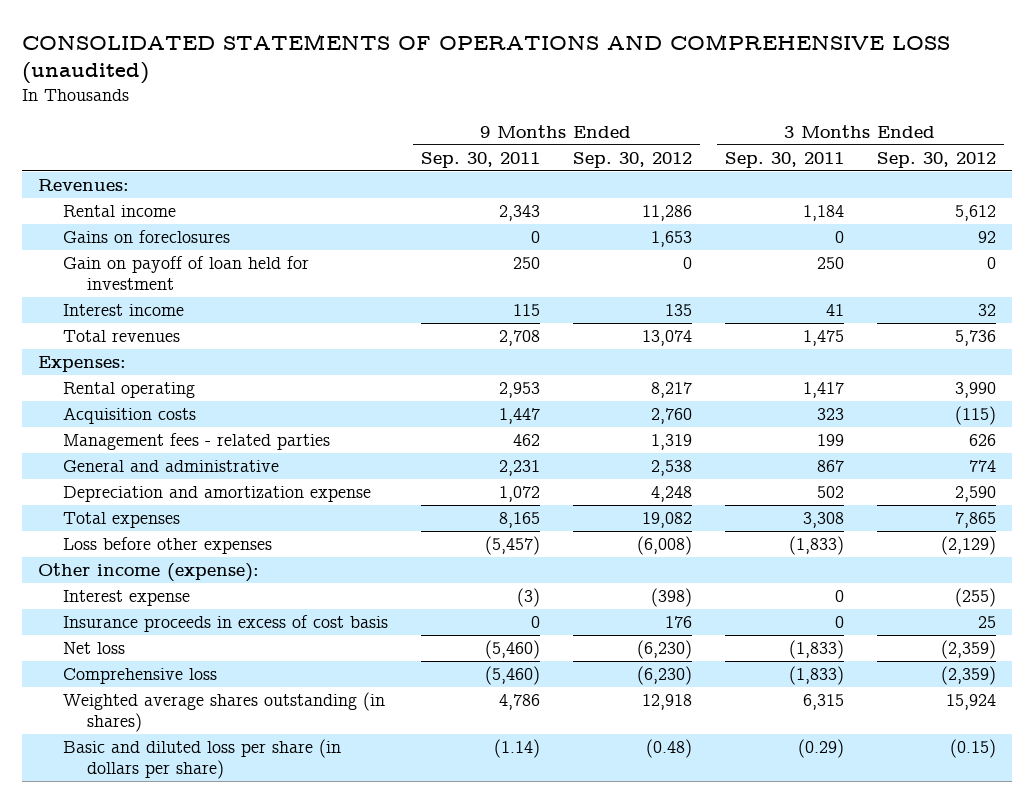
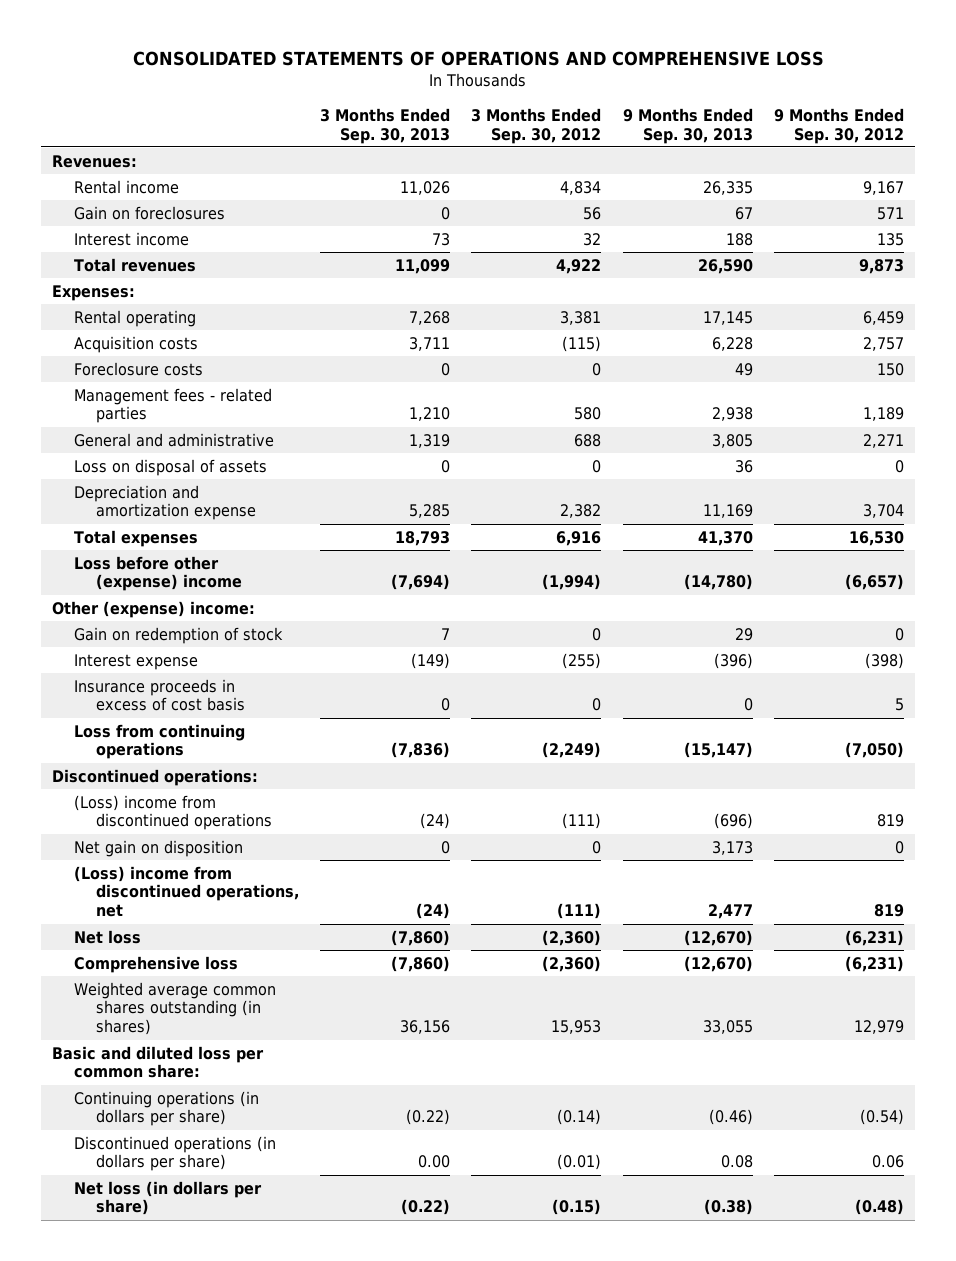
- CONSOLIDATED STATEMENTS OF OPERATIONS AND COMPREHENSIVE LOSS (unaudited)
+ CONSOLIDATED STATEMENTS OF OPERATIONS AND COMPREHENSIVE LOSS
- | 9 Months Ended Sep. 30, 2011 | 9 Months Ended Sep. 30, 2012 | 3 Months Ended Sep. 30, 2011 | 3 Months Ended Sep. 30, 2012
+ | 3 Months Ended Sep. 30, 2013 | 3 Months Ended Sep. 30, 2012 | 9 Months Ended Sep. 30, 2013 | 9 Months Ended Sep. 30, 2012
- Rental income | 2,343 | 11,286 | 1,184 | 5,612
- Gains on foreclosures | 0 | 1,653 | 0 | 92
- Gain on payoff of loan held for investment | 250 | 0 | 250 | 0
+ Rental income | 11,026 | 4,834 | 26,335 | 9,167
+ Gain on foreclosures | 0 | 56 | 67 | 571
- Total revenues | 2,708 | 13,074 | 1,475 | 5,736
+ Total revenues | 11,099 | 4,922 | 26,590 | 9,873
- Rental operating | 2,953 | 8,217 | 1,417 | 3,990
- Acquisition costs | 1,447 | 2,760 | 323 | (115)
- Management fees - related parties | 462 | 1,319 | 199 | 626
- General and administrative | 2,231 | 2,538 | 867 | 774
- Depreciation and amortization expense | 1,072 | 4,248 | 502 | 2,590
- Total expenses | 8,165 | 19,082 | 3,308 | 7,865
- Loss before other expenses | (5,457) | (6,008) | (1,833) | (2,129)
- Other income (expense):
+ Rental operating | 7,268 | 3,381 | 17,145 | 6,459
+ Acquisition costs | 3,711 | (115) | 6,228 | 2,757
+ Foreclosure costs | 0 | 0 | 49 | 150
+ Management fees - related parties | 1,210 | 580 | 2,938 | 1,189
+ General and administrative | 1,319 | 688 | 3,805 | 2,271
+ Loss on disposal of assets | 0 | 0 | 36 | 0
+ Depreciation and amortization expense | 5,285 | 2,382 | 11,169 | 3,704
+ Total expenses | 18,793 | 6,916 | 41,370 | 16,530
+ Loss before other (expense) income | (7,694) | (1,994) | (14,780) | (6,657)
+ Other (expense) income:
+ Gain on redemption of stock | 7 | 0 | 29 | 0
- Insurance proceeds in excess of cost basis | 0 | 176 | 0 | 25
- Net loss | (5,460) | (6,230) | (1,833) | (2,359)
- Comprehensive loss | (5,460) | (6,230) | (1,833) | (2,359)
- Weighted average shares outstanding (in shares) | 4,786 | 12,918 | 6,315 | 15,924
- Basic and diluted loss per share (in dollars per share) | (1.14) | (0.48) | (0.29) | (0.15)
+ Insurance proceeds in excess of cost basis | 0 | 0 | 0 | 5
+ Loss from continuing operations | (7,836) | (2,249) | (15,147) | (7,050)
+ Discontinued operations:
+ (Loss) income from discontinued operations | (24) | (111) | (696) | 819
+ Net gain on disposition | 0 | 0 | 3,173 | 0
+ (Loss) income from discontinued operations, net | (24) | (111) | 2,477 | 819
+ Net loss | (7,860) | (2,360) | (12,670) | (6,231)
+ Comprehensive loss | (7,860) | (2,360) | (12,670) | (6,231)
+ Weighted average common shares outstanding (in shares) | 36,156 | 15,953 | 33,055 | 12,979
+ Basic and diluted loss per common share:
+ Continuing operations (in dollars per share) | (0.22) | (0.14) | (0.46) | (0.54)
+ Discontinued operations (in dollars per share) | 0.00 | (0.01) | 0.08 | 0.06
+ Net loss (in dollars per share) | (0.22) | (0.15) | (0.38) | (0.48)

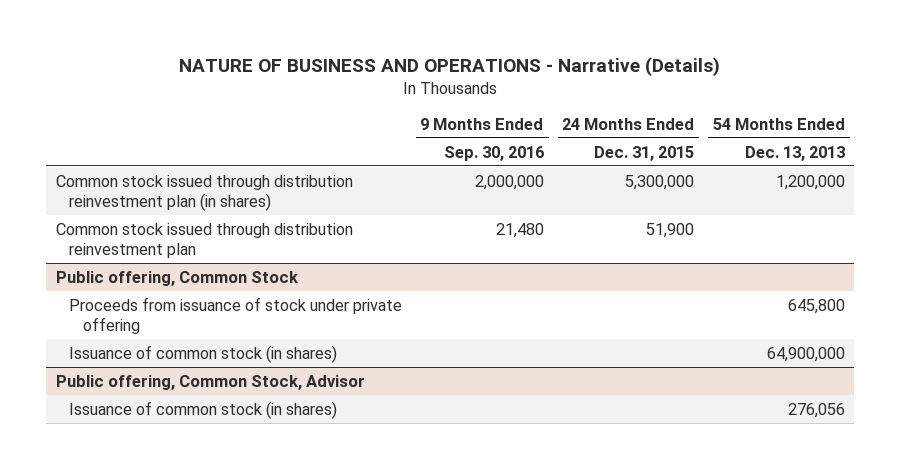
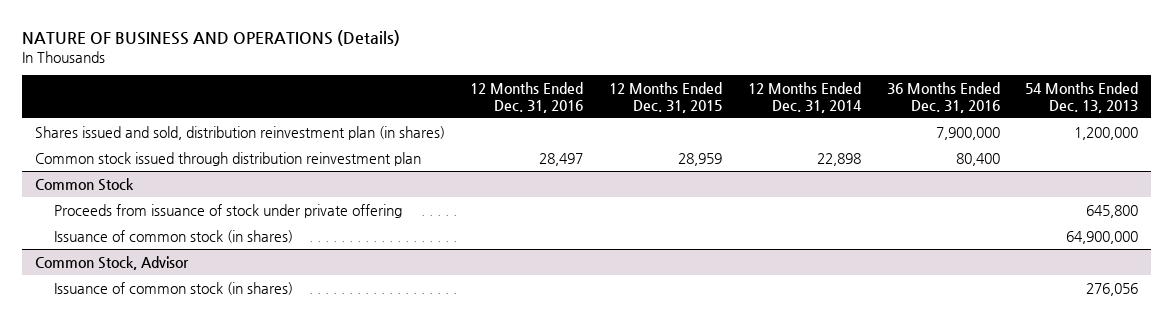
- NATURE OF BUSINESS AND OPERATIONS - Narrative (Details)
+ NATURE OF BUSINESS AND OPERATIONS (Details)
- | 9 Months Ended Sep. 30, 2016 | 24 Months Ended Dec. 31, 2015 | 54 Months Ended Dec. 13, 2013
+ | 12 Months Ended Dec. 31, 2016 | 12 Months Ended Dec. 31, 2015 | 12 Months Ended Dec. 31, 2014 | 36 Months Ended Dec. 31, 2016 | 54 Months Ended Dec. 13, 2013
- Common stock issued through distribution reinvestment plan (in shares) | 2,000,000 | 5,300,000 | 1,200,000
+ Shares issued and sold, distribution reinvestment plan (in shares) | | | | 7,900,000 | 1,200,000
- Public offering, Common Stock
+ Common Stock
- Public offering, Common Stock, Advisor
+ Common Stock, Advisor

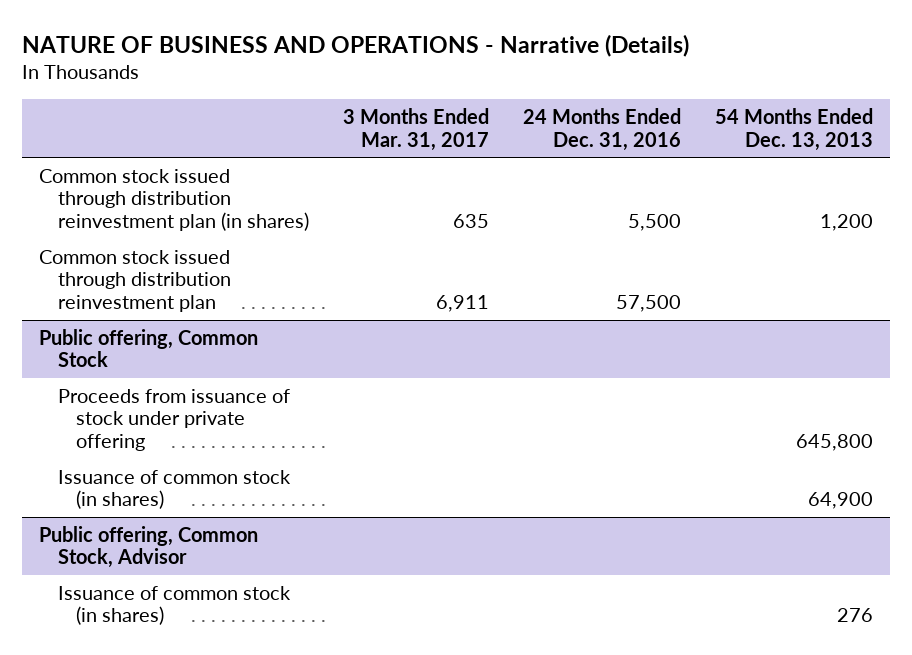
- NATURE OF BUSINESS AND OPERATIONS (Details)
+ NATURE OF BUSINESS AND OPERATIONS - Narrative (Details)
- | 12 Months Ended Dec. 31, 2016 | 12 Months Ended Dec. 31, 2015 | 12 Months Ended Dec. 31, 2014 | 36 Months Ended Dec. 31, 2016 | 54 Months Ended Dec. 13, 2013
+ | 3 Months Ended Mar. 31, 2017 | 24 Months Ended Dec. 31, 2016 | 54 Months Ended Dec. 13, 2013
- Shares issued and sold, distribution reinvestment plan (in shares) | | | | 7,900,000 | 1,200,000
+ Common stock issued through distribution reinvestment plan (in shares) | 635 | 5,500 | 1,200
- Common Stock
+ Public offering, Common Stock
- Issuance of common stock (in shares) | | | | | 64,900,000
- Common Stock, Advisor
- Issuance of common stock (in shares) | | | | | 276,056
+ Issuance of common stock (in shares) | | | 64,900
+ Public offering, Common Stock, Advisor
+ Issuance of common stock (in shares) | | | 276

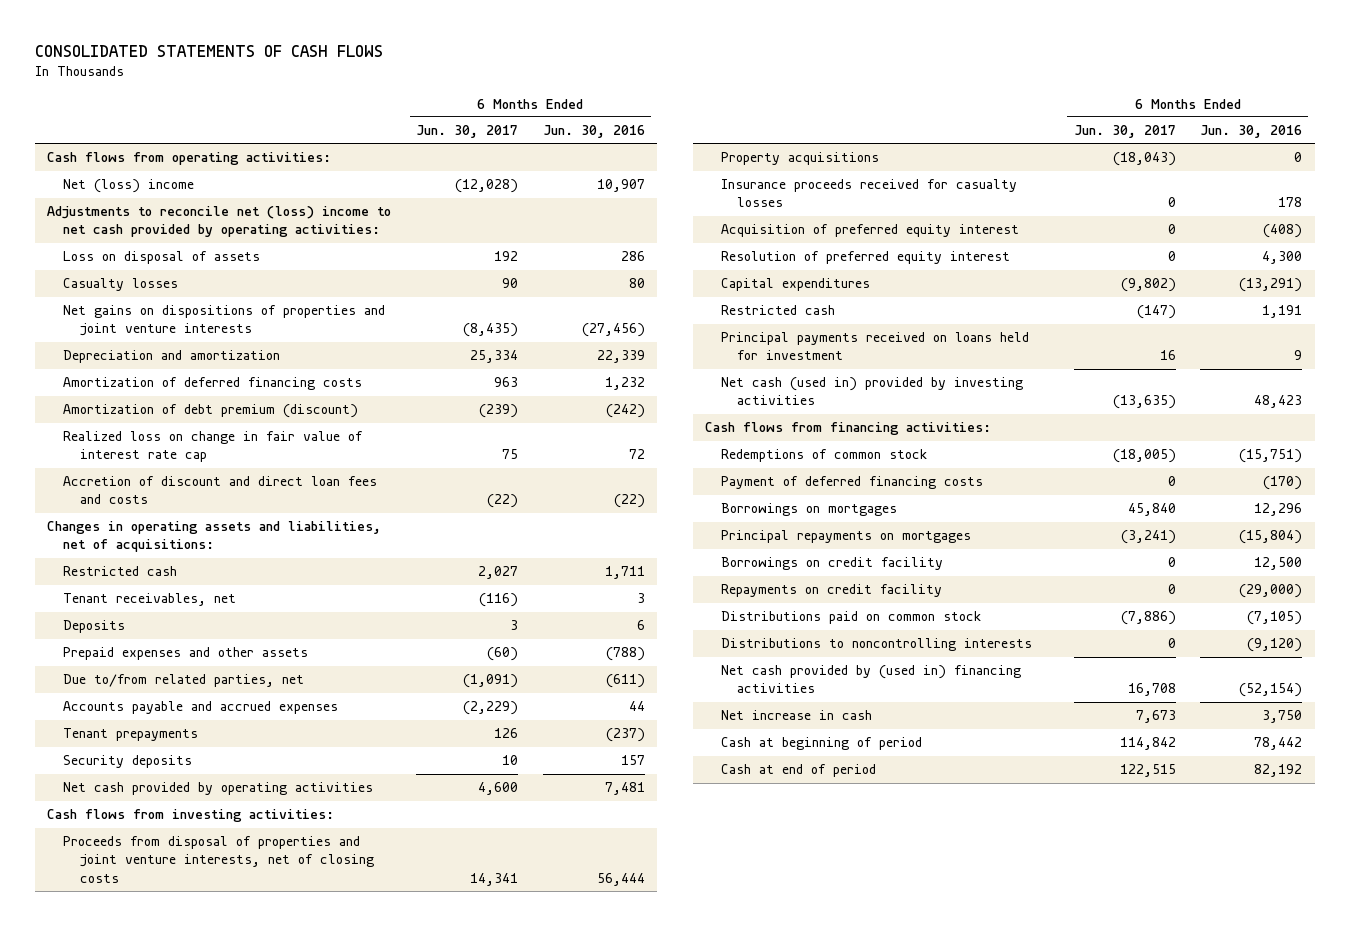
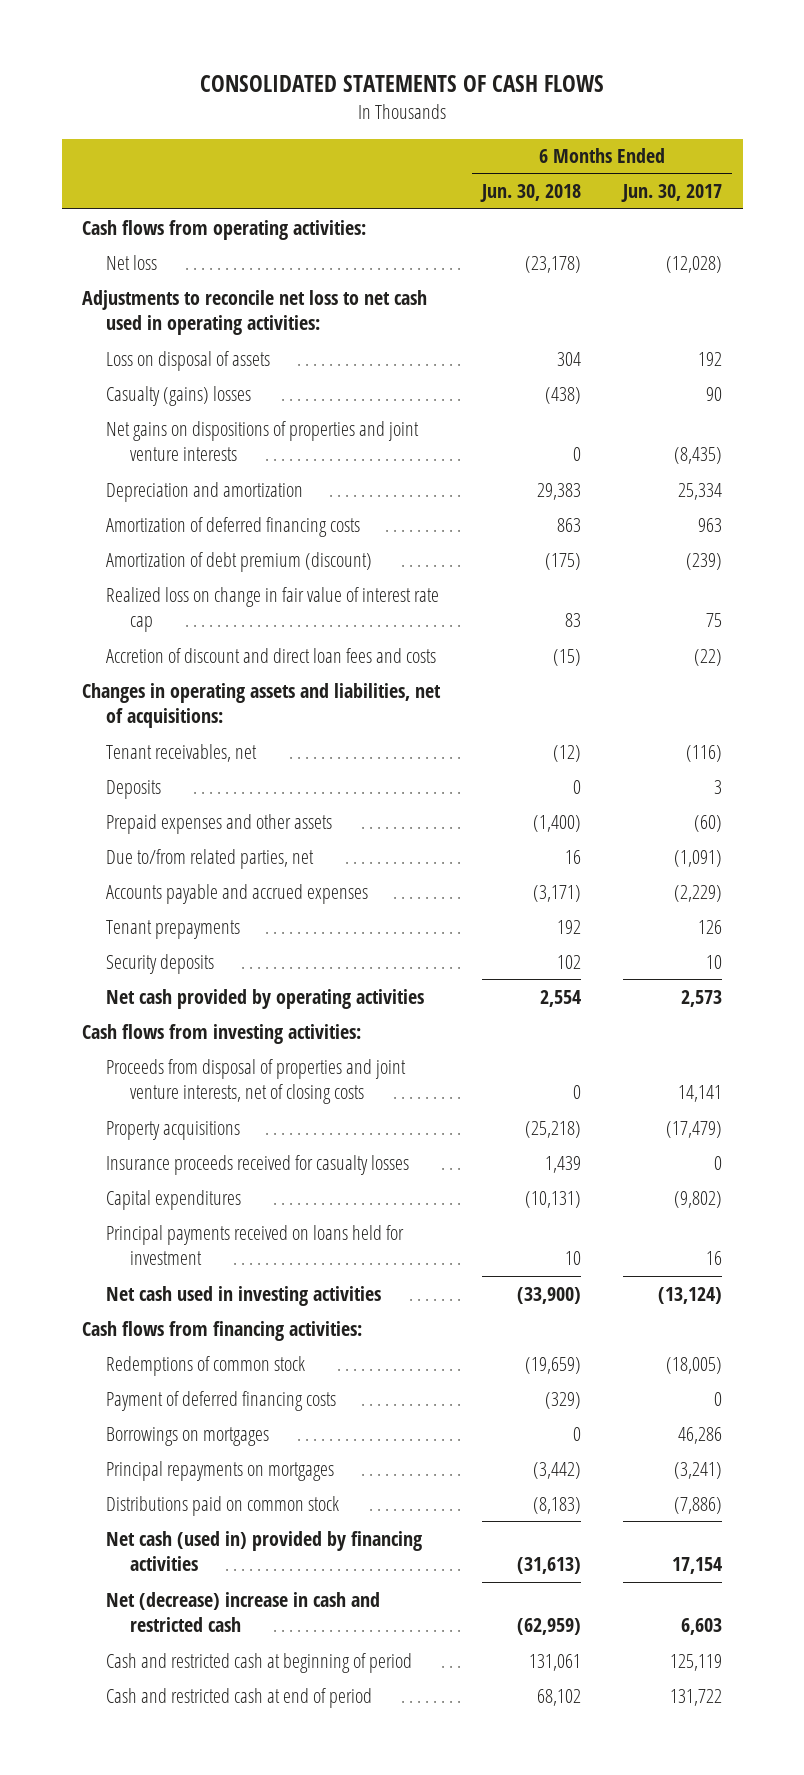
- | 6 Months Ended Jun. 30, 2017 | 6 Months Ended Jun. 30, 2016
+ | 6 Months Ended Jun. 30, 2018 | 6 Months Ended Jun. 30, 2017
- Net (loss) income | (12,028) | 10,907
- Adjustments to reconcile net (loss) income to net cash provided by operating activities:
+ Net loss | (23,178) | (12,028)
+ Adjustments to reconcile net loss to net cash used in operating activities:
- Casualty losses | 90 | 80
+ Casualty (gains) losses | (438) | 90
- Restricted cash | 2,027 | 1,711
- Net cash provided by operating activities | 4,600 | 7,481
+ Net cash provided by operating activities | 2,554 | 2,573
- Proceeds from disposal of properties and joint venture interests, net of closing costs | 14,341 | 56,444
- Property acquisitions | (18,043) | 0
+ Proceeds from disposal of properties and joint venture interests, net of closing costs | 0 | 14,141
+ Property acquisitions | (25,218) | (17,479)
- Acquisition of preferred equity interest | 0 | (408)
- Resolution of preferred equity interest | 0 | 4,300
- Restricted cash | (147) | 1,191
- Net cash (used in) provided by investing activities | (13,635) | 48,423
+ Net cash used in investing activities | (33,900) | (13,124)
- Borrowings on mortgages | 45,840 | 12,296
+ Borrowings on mortgages | 0 | 46,286
- Borrowings on credit facility | 0 | 12,500
- Repayments on credit facility | 0 | (29,000)
- Distributions to noncontrolling interests | 0 | (9,120)
- Net cash provided by (used in) financing activities | 16,708 | (52,154)
- Net increase in cash | 7,673 | 3,750
- Cash at beginning of period | 114,842 | 78,442
- Cash at end of period | 122,515 | 82,192
+ Net cash (used in) provided by financing activities | (31,613) | 17,154
+ Net (decrease) increase in cash and restricted cash | (62,959) | 6,603
+ Cash and restricted cash at beginning of period | 131,061 | 125,119
+ Cash and restricted cash at end of period | 68,102 | 131,722

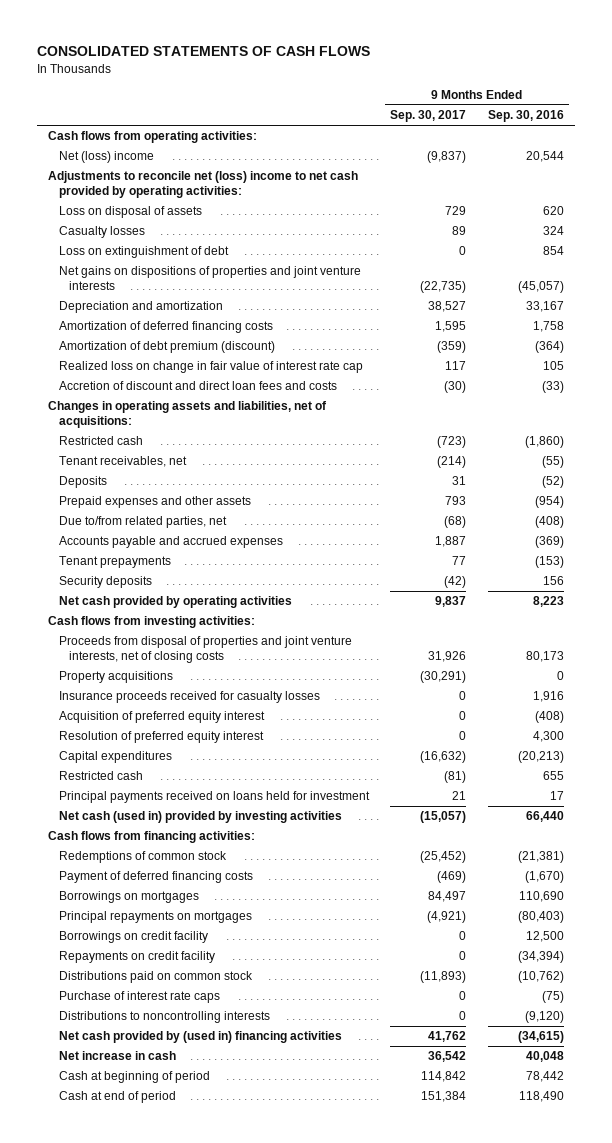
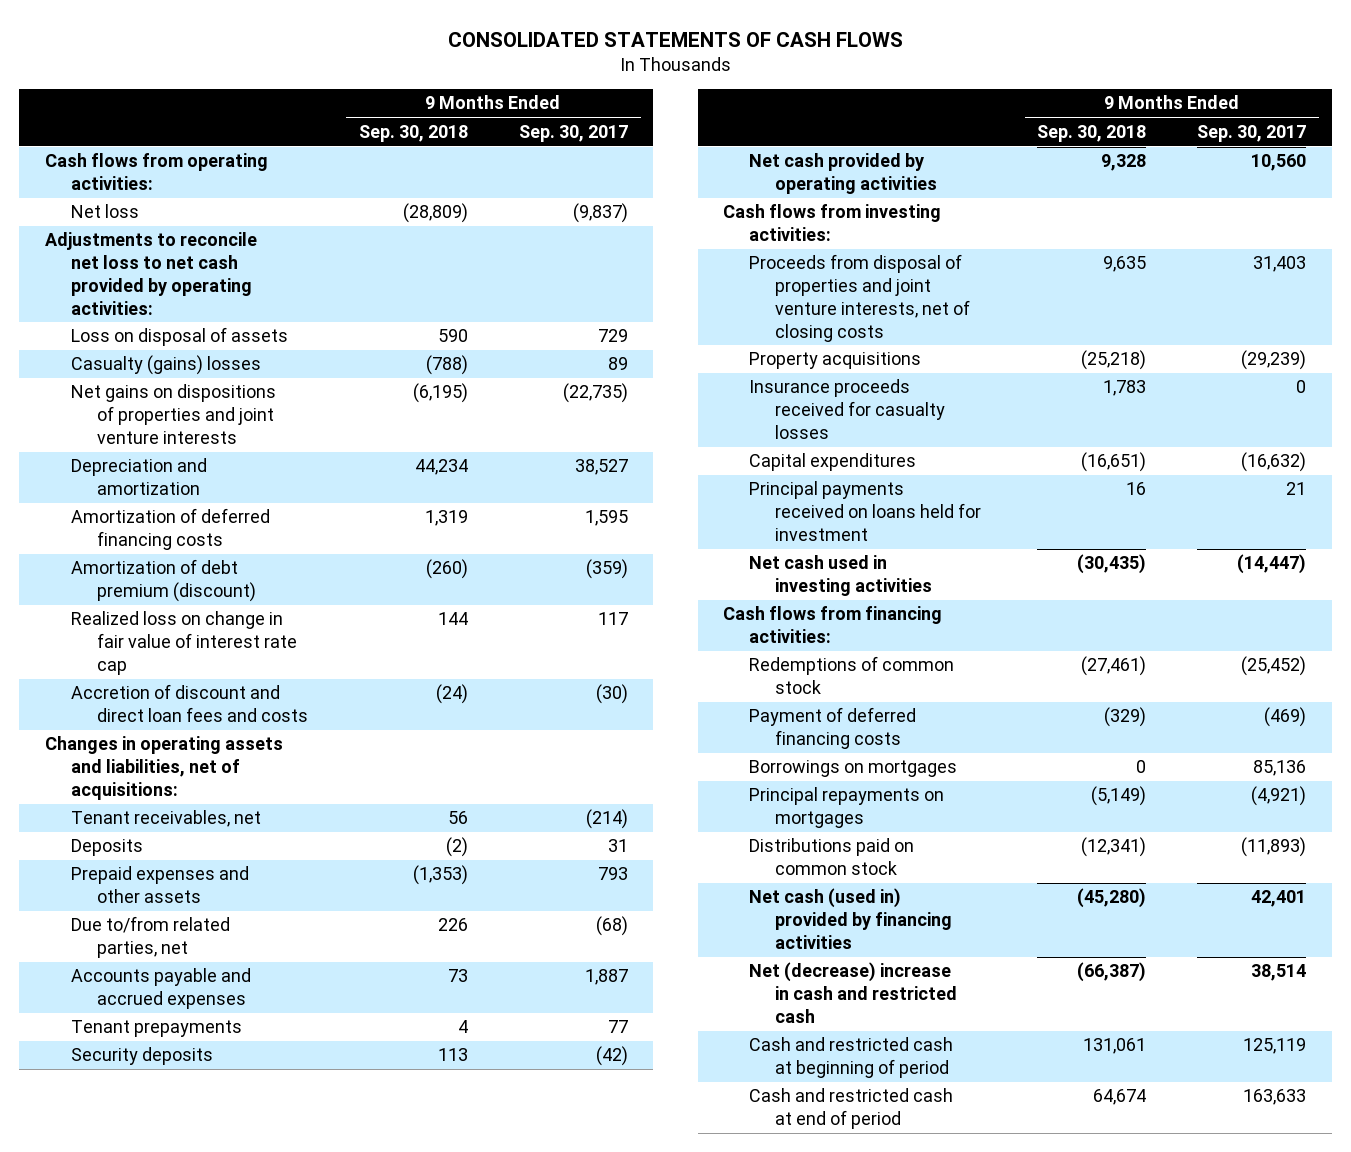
- | 9 Months Ended Sep. 30, 2017 | 9 Months Ended Sep. 30, 2016
+ | 9 Months Ended Sep. 30, 2018 | 9 Months Ended Sep. 30, 2017
- Net (loss) income | (9,837) | 20,544
- Adjustments to reconcile net (loss) income to net cash provided by operating activities:
+ Net loss | (28,809) | (9,837)
+ Adjustments to reconcile net loss to net cash provided by operating activities:
- Casualty losses | 89 | 324
- Loss on extinguishment of debt | 0 | 854
+ Casualty (gains) losses | (788) | 89
- Restricted cash | (723) | (1,860)
- Net cash provided by operating activities | 9,837 | 8,223
+ Net cash provided by operating activities | 9,328 | 10,560
- Proceeds from disposal of properties and joint venture interests, net of closing costs | 31,926 | 80,173
- Property acquisitions | (30,291) | 0
+ Proceeds from disposal of properties and joint venture interests, net of closing costs | 9,635 | 31,403
+ Property acquisitions | (25,218) | (29,239)
- Acquisition of preferred equity interest | 0 | (408)
- Resolution of preferred equity interest | 0 | 4,300
- Restricted cash | (81) | 655
- Net cash (used in) provided by investing activities | (15,057) | 66,440
+ Net cash used in investing activities | (30,435) | (14,447)
- Borrowings on mortgages | 84,497 | 110,690
+ Borrowings on mortgages | 0 | 85,136
- Borrowings on credit facility | 0 | 12,500
- Repayments on credit facility | 0 | (34,394)
- Purchase of interest rate caps | 0 | (75)
- Distributions to noncontrolling interests | 0 | (9,120)
- Net cash provided by (used in) financing activities | 41,762 | (34,615)
- Net increase in cash | 36,542 | 40,048
- Cash at beginning of period | 114,842 | 78,442
- Cash at end of period | 151,384 | 118,490
+ Net cash (used in) provided by financing activities | (45,280) | 42,401
+ Net (decrease) increase in cash and restricted cash | (66,387) | 38,514
+ Cash and restricted cash at beginning of period | 131,061 | 125,119
+ Cash and restricted cash at end of period | 64,674 | 163,633

